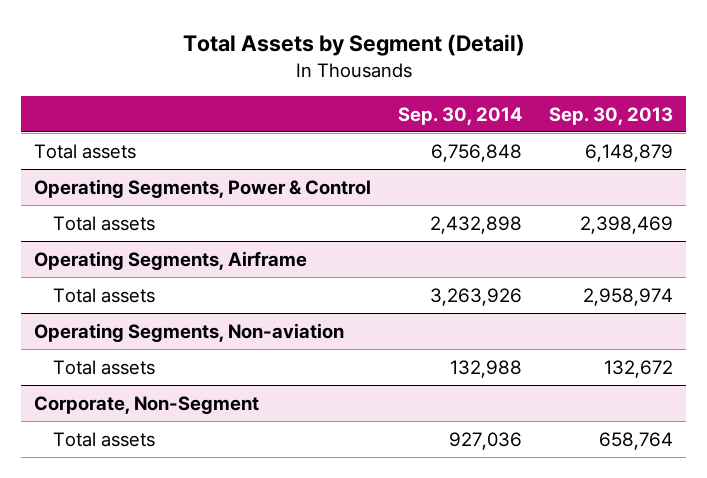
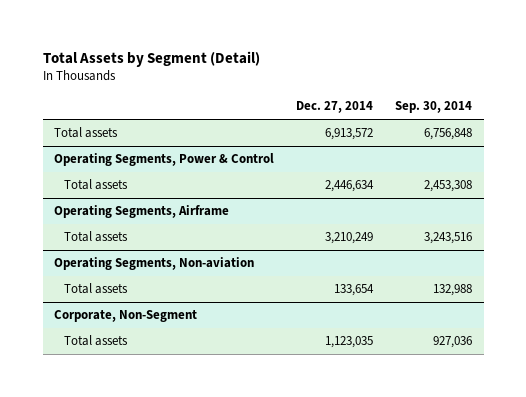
- | Sep. 30, 2014 | Sep. 30, 2013
+ | Dec. 27, 2014 | Sep. 30, 2014
@ Operating Segments, Power & Control
- Total assets | 2,432,898 | 2,398,469
+ Total assets | 2,446,634 | 2,453,308
@ Operating Segments, Airframe
- Total assets | 3,263,926 | 2,958,974
+ Total assets | 3,210,249 | 3,243,516

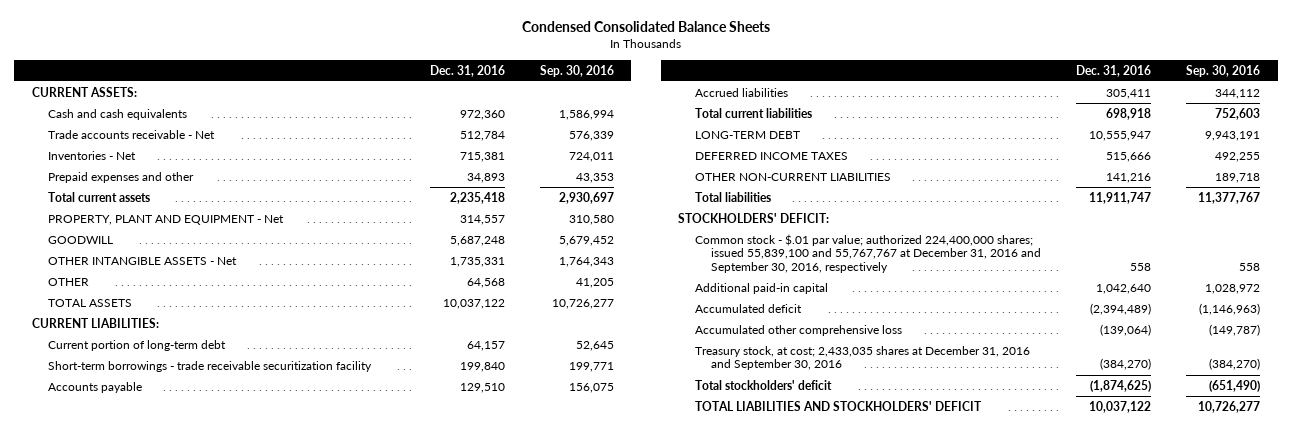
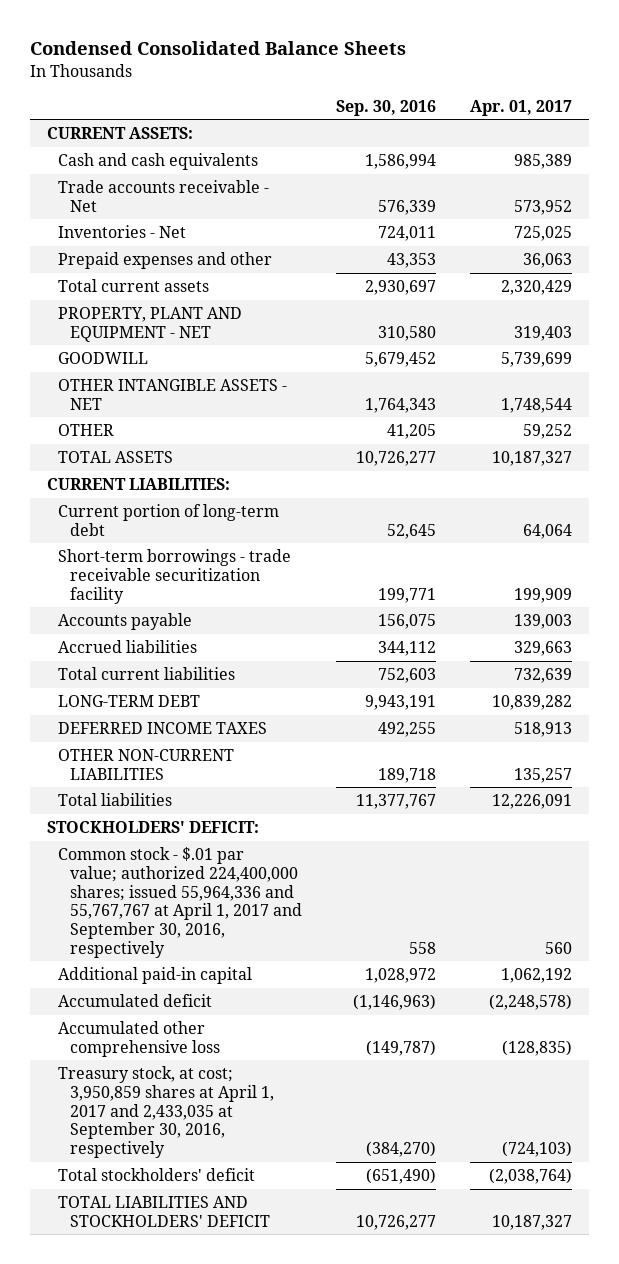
- | Dec. 31, 2016 | Sep. 30, 2016
+ | Sep. 30, 2016 | Apr. 01, 2017
- PROPERTY, PLANT AND EQUIPMENT - Net | 314,557 | 310,580
+ PROPERTY, PLANT AND EQUIPMENT - NET | 310,580 | 319,403
- OTHER INTANGIBLE ASSETS - Net | 1,735,331 | 1,764,343
+ OTHER INTANGIBLE ASSETS - NET | 1,764,343 | 1,748,544
- Common stock - $.01 par value; authorized 224,400,000 shares; issued 55,839,100 and 55,767,767 at December 31, 2016 and September 30, 2016, respectively | 558 | 558
+ Common stock - $.01 par value; authorized 224,400,000 shares; issued 55,964,336 and 55,767,767 at April 1, 2017 and September 30, 2016, respectively | 558 | 560
- Treasury stock, at cost; 2,433,035 shares at December 31, 2016 and September 30, 2016 | (384,270) | (384,270)
+ Treasury stock, at cost; 3,950,859 shares at April 1, 2017 and 2,433,035 at September 30, 2016, respectively | (384,270) | (724,103)

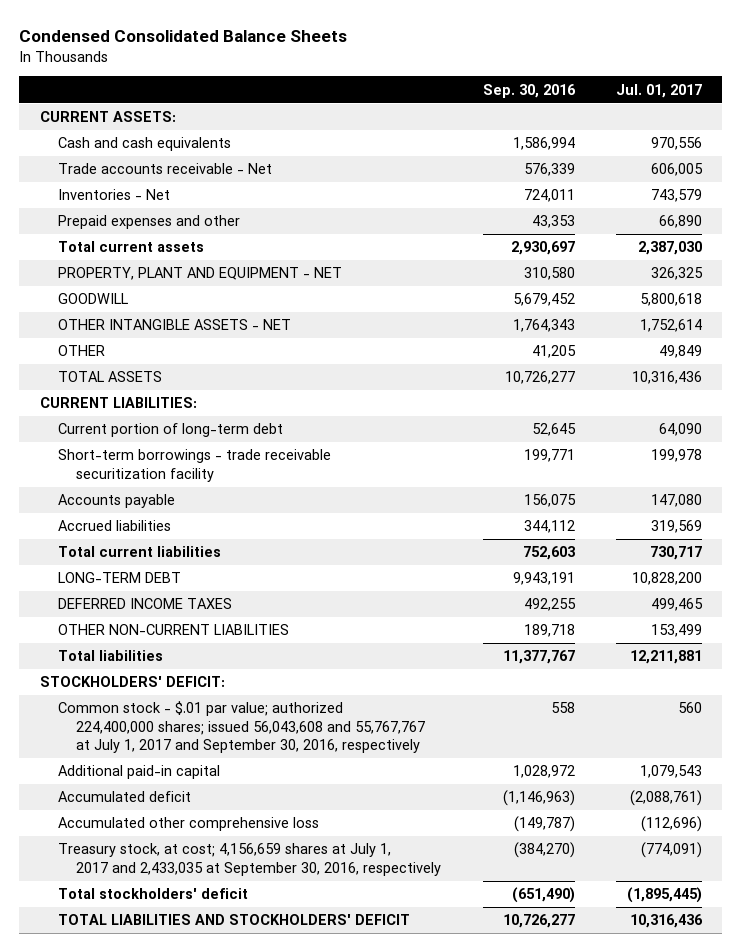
- | Sep. 30, 2016 | Apr. 01, 2017
+ | Sep. 30, 2016 | Jul. 01, 2017
- Common stock - $.01 par value; authorized 224,400,000 shares; issued 55,964,336 and 55,767,767 at April 1, 2017 and September 30, 2016, respectively | 558 | 560
+ Common stock - $.01 par value; authorized 224,400,000 shares; issued 56,043,608 and 55,767,767 at July 1, 2017 and September 30, 2016, respectively | 558 | 560
- Treasury stock, at cost; 3,950,859 shares at April 1, 2017 and 2,433,035 at September 30, 2016, respectively | (384,270) | (724,103)
+ Treasury stock, at cost; 4,156,659 shares at July 1, 2017 and 2,433,035 at September 30, 2016, respectively | (384,270) | (774,091)

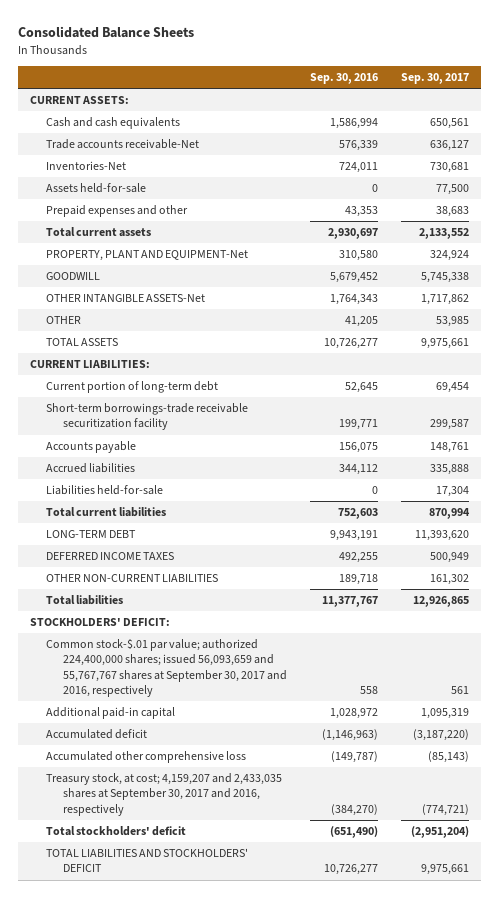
- Condensed Consolidated Balance Sheets
+ Consolidated Balance Sheets
- | Sep. 30, 2016 | Jul. 01, 2017
+ | Sep. 30, 2016 | Sep. 30, 2017
- Trade accounts receivable - Net | 576,339 | 606,005
- Inventories - Net | 724,011 | 743,579
+ Trade accounts receivable-Net | 576,339 | 636,127
+ Inventories-Net | 724,011 | 730,681
+ Assets held-for-sale | 0 | 77,500
- PROPERTY, PLANT AND EQUIPMENT - NET | 310,580 | 326,325
+ PROPERTY, PLANT AND EQUIPMENT-Net | 310,580 | 324,924
- OTHER INTANGIBLE ASSETS - NET | 1,764,343 | 1,752,614
+ OTHER INTANGIBLE ASSETS-Net | 1,764,343 | 1,717,862
- Short-term borrowings - trade receivable securitization facility | 199,771 | 199,978
+ Short-term borrowings-trade receivable securitization facility | 199,771 | 299,587
+ Liabilities held-for-sale | 0 | 17,304
- Common stock - $.01 par value; authorized 224,400,000 shares; issued 56,043,608 and 55,767,767 at July 1, 2017 and September 30, 2016, respectively | 558 | 560
+ Common stock-$.01 par value; authorized 224,400,000 shares; issued 56,093,659 and 55,767,767 shares at September 30, 2017 and 2016, respectively | 558 | 561
- Treasury stock, at cost; 4,156,659 shares at July 1, 2017 and 2,433,035 at September 30, 2016, respectively | (384,270) | (774,091)
+ Treasury stock, at cost; 4,159,207 and 2,433,035 shares at September 30, 2017 and 2016, respectively | (384,270) | (774,721)

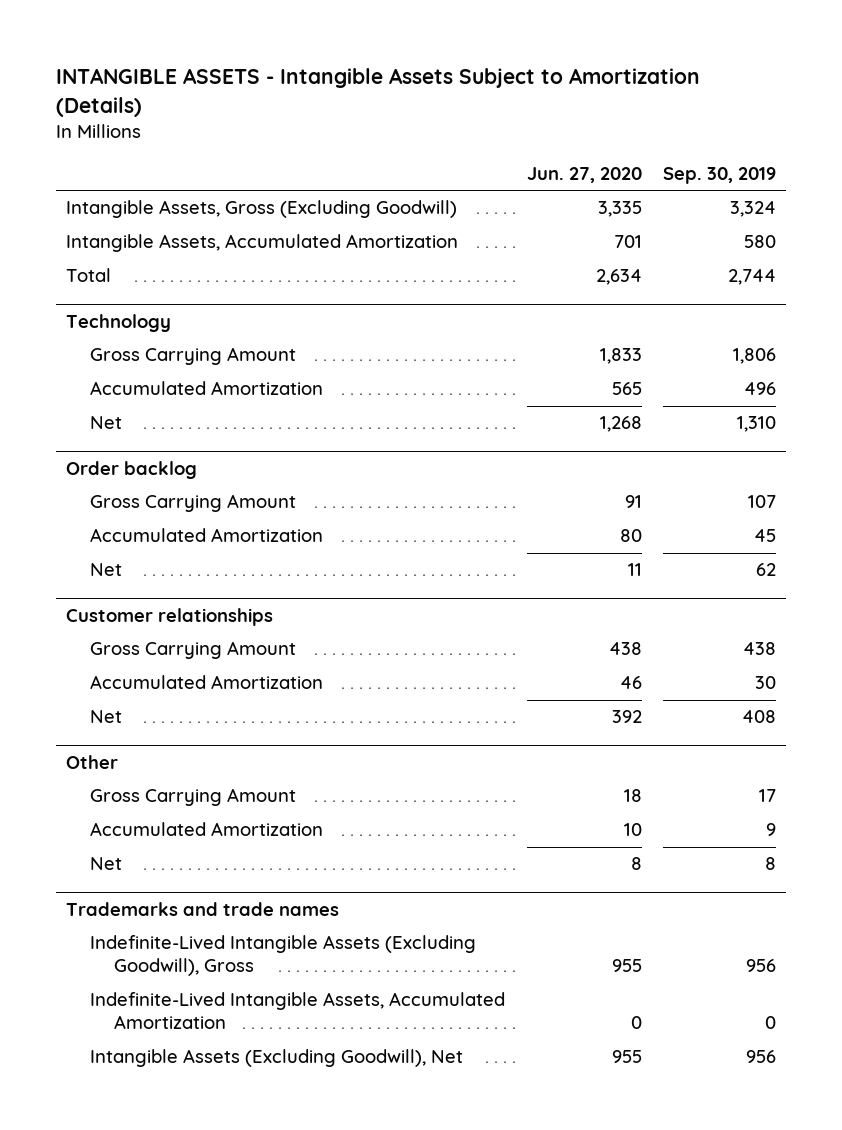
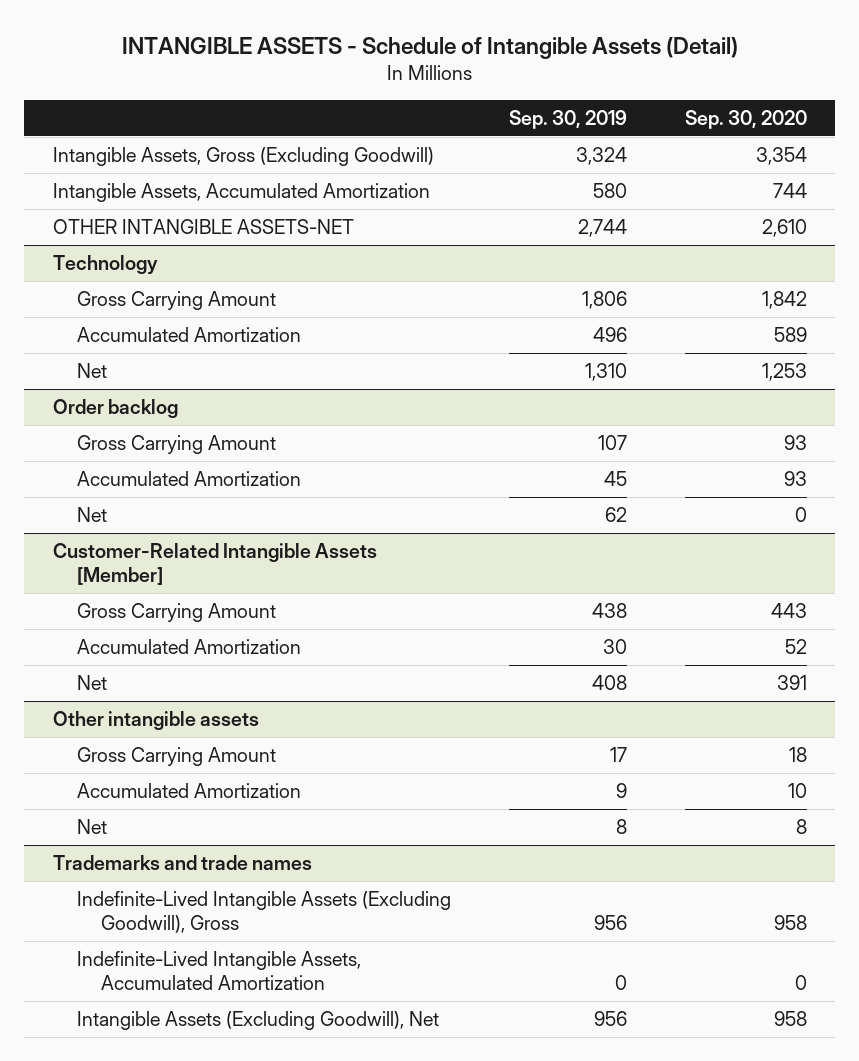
- INTANGIBLE ASSETS - Intangible Assets Subject to Amortization (Details)
+ INTANGIBLE ASSETS - Schedule of Intangible Assets (Detail)
- | Jun. 27, 2020 | Sep. 30, 2019
+ | Sep. 30, 2019 | Sep. 30, 2020
- Total | 2,634 | 2,744
+ OTHER INTANGIBLE ASSETS-NET | 2,744 | 2,610
- Customer relationships
+ Customer-Related Intangible Assets [Member]
- Other
+ Other intangible assets

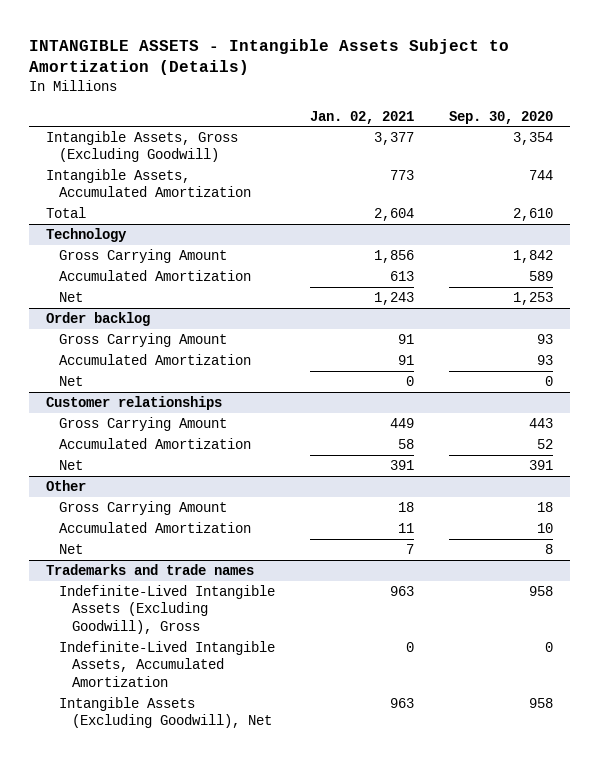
- INTANGIBLE ASSETS - Schedule of Intangible Assets (Detail)
+ INTANGIBLE ASSETS - Intangible Assets Subject to Amortization (Details)
- | Sep. 30, 2019 | Sep. 30, 2020
+ | Jan. 02, 2021 | Sep. 30, 2020
- OTHER INTANGIBLE ASSETS-NET | 2,744 | 2,610
+ Total | 2,604 | 2,610
- Customer-Related Intangible Assets [Member]
+ Customer relationships
- Other intangible assets
+ Other

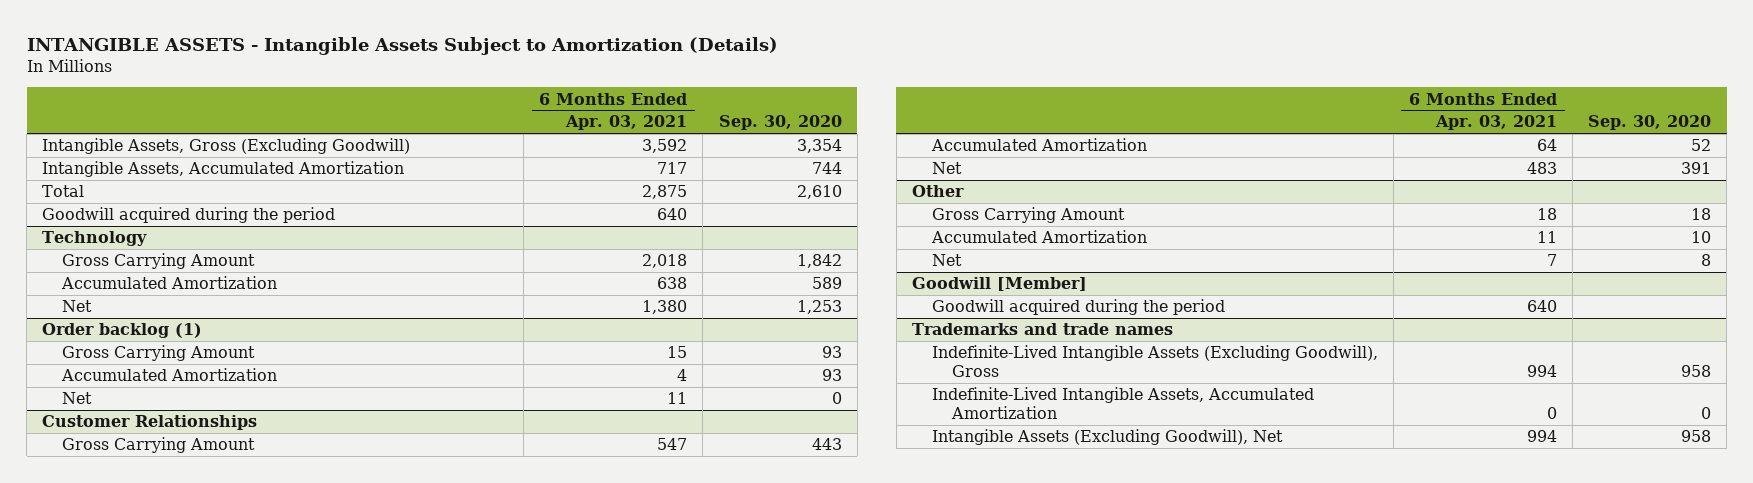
- | Jan. 02, 2021 | Sep. 30, 2020
+ | 6 Months Ended Apr. 03, 2021 | Sep. 30, 2020
+ Goodwill acquired during the period | 640 |
- Order backlog
+ Order backlog (1)
- Customer relationships
+ Customer Relationships
+ Goodwill [Member]
+ Goodwill acquired during the period | 640 |

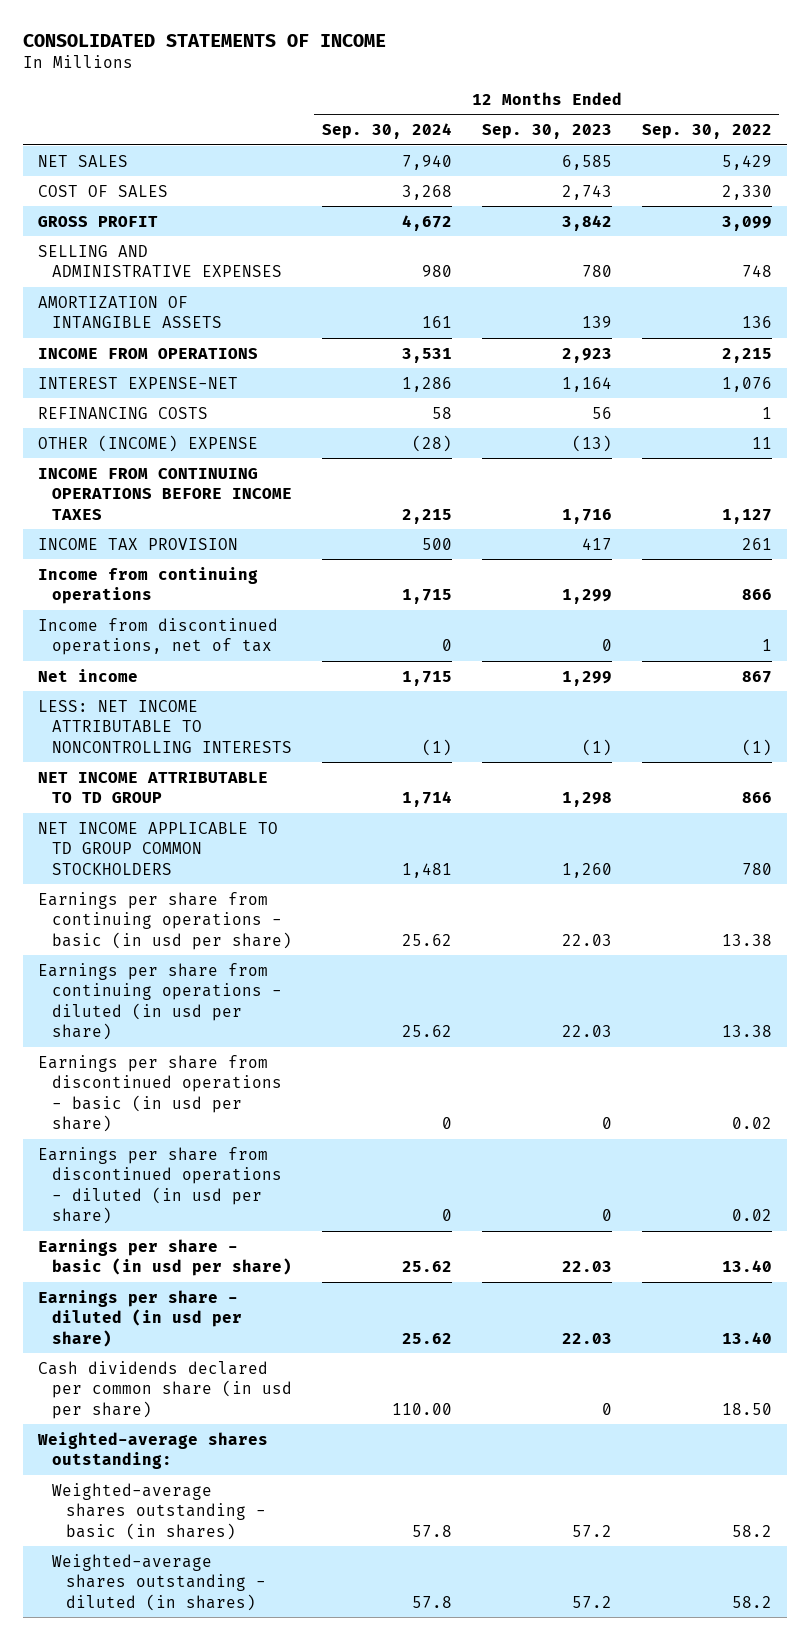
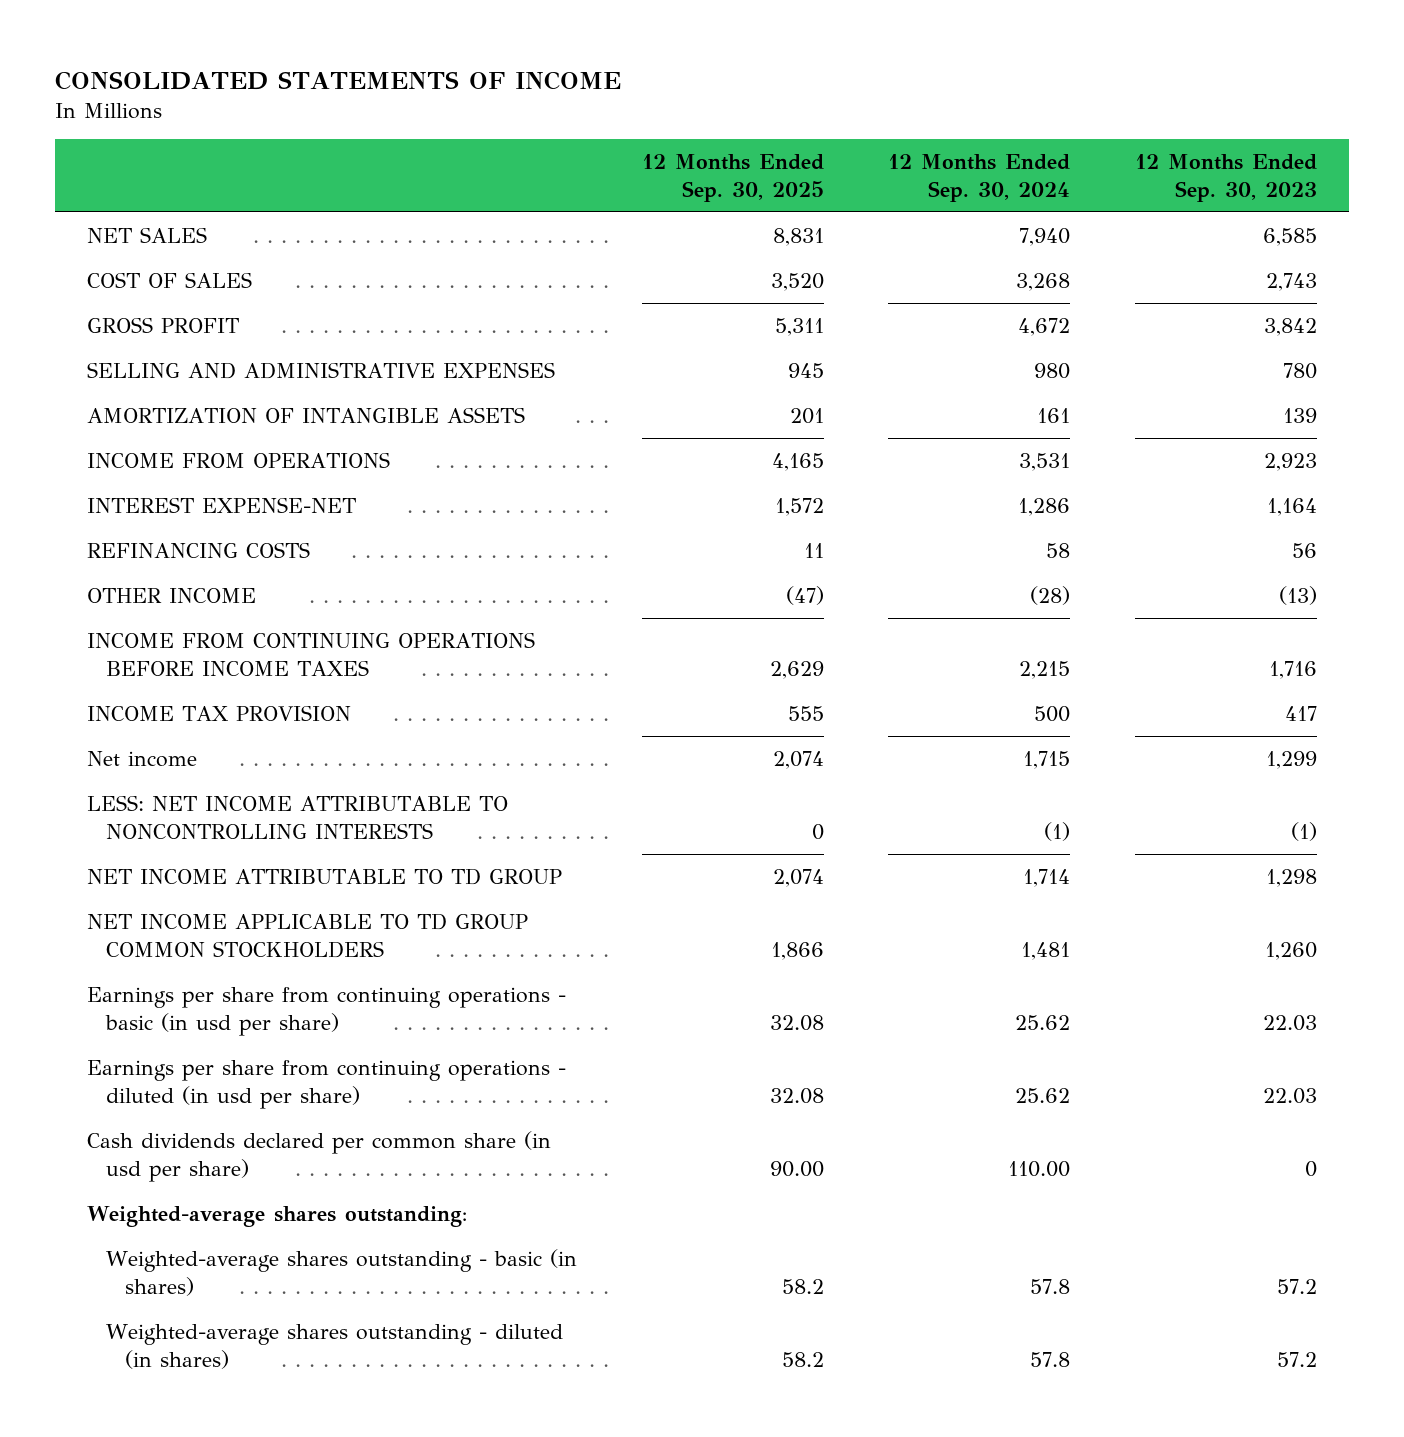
- | 12 Months Ended Sep. 30, 2024 | 12 Months Ended Sep. 30, 2023 | 12 Months Ended Sep. 30, 2022
+ | 12 Months Ended Sep. 30, 2025 | 12 Months Ended Sep. 30, 2024 | 12 Months Ended Sep. 30, 2023
- OTHER (INCOME) EXPENSE | (28) | (13) | 11
+ OTHER INCOME | (47) | (28) | (13)
- Income from continuing operations | 1,715 | 1,299 | 866
- Income from discontinued operations, net of tax | 0 | 0 | 1
- Earnings per share from discontinued operations - basic (in usd per share) | 0 | 0 | 0.02
- Earnings per share from discontinued operations - diluted (in usd per share) | 0 | 0 | 0.02
- Earnings per share - basic (in usd per share) | 25.62 | 22.03 | 13.40
- Earnings per share - diluted (in usd per share) | 25.62 | 22.03 | 13.40

